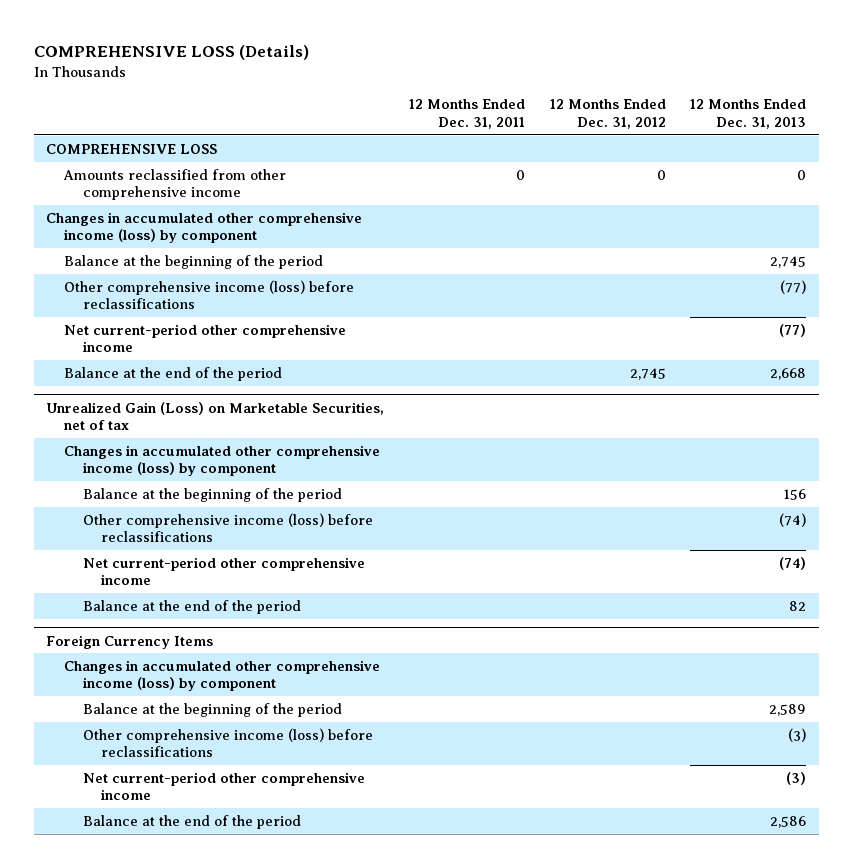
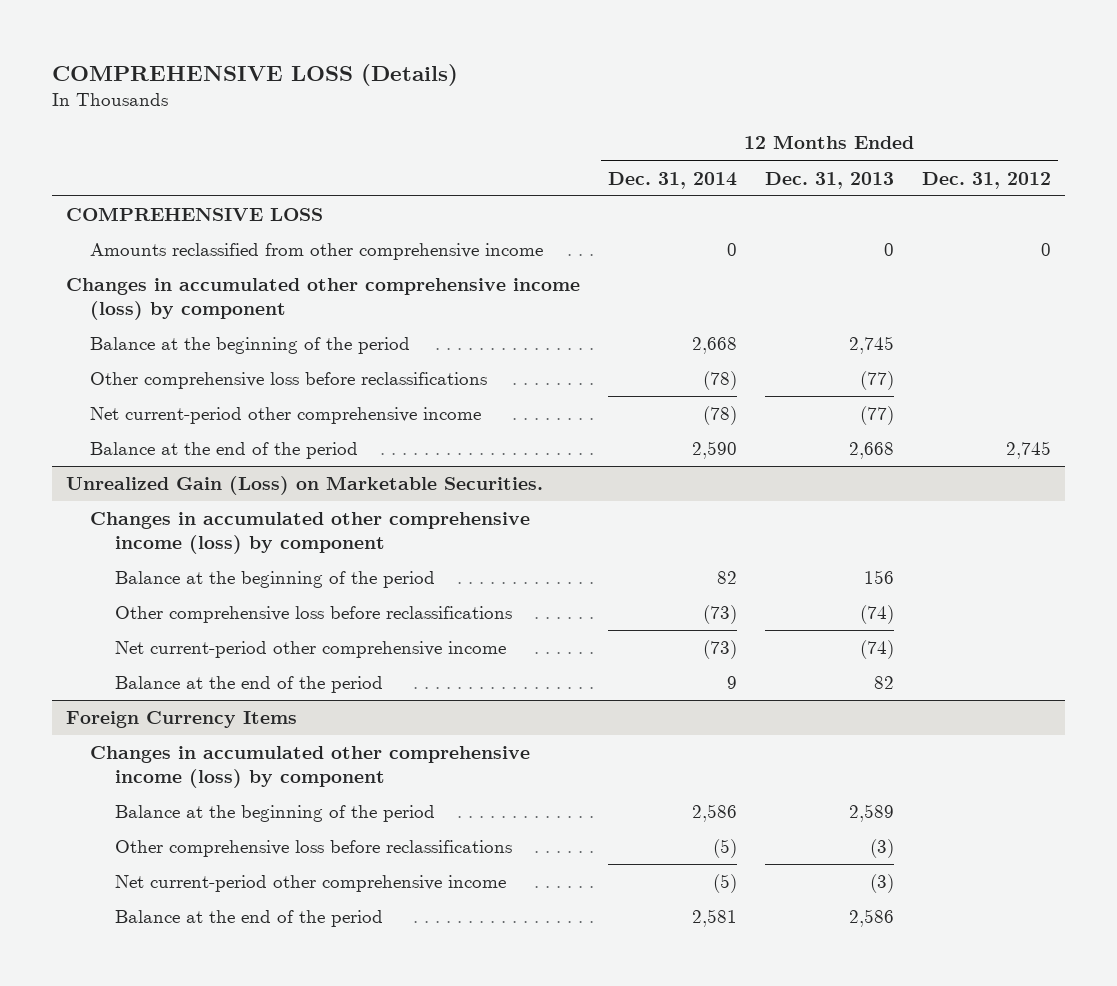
- | 12 Months Ended Dec. 31, 2011 | 12 Months Ended Dec. 31, 2012 | 12 Months Ended Dec. 31, 2013
+ | 12 Months Ended Dec. 31, 2014 | 12 Months Ended Dec. 31, 2013 | 12 Months Ended Dec. 31, 2012
- Other comprehensive income (loss) before reclassifications | | | (77)
+ Other comprehensive loss before reclassifications | (78) | (77) |
- Unrealized Gain (Loss) on Marketable Securities, net of tax
+ Unrealized Gain (Loss) on Marketable Securities.
- Other comprehensive income (loss) before reclassifications | | | (74)
+ Other comprehensive loss before reclassifications | (73) | (74) |
@ Foreign Currency Items
- Other comprehensive income (loss) before reclassifications | | | (3)
+ Other comprehensive loss before reclassifications | (5) | (3) |

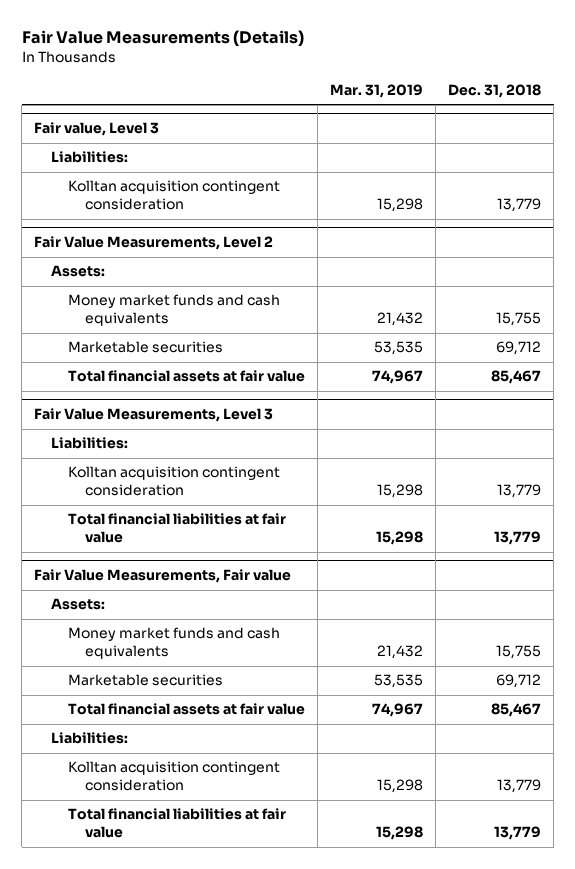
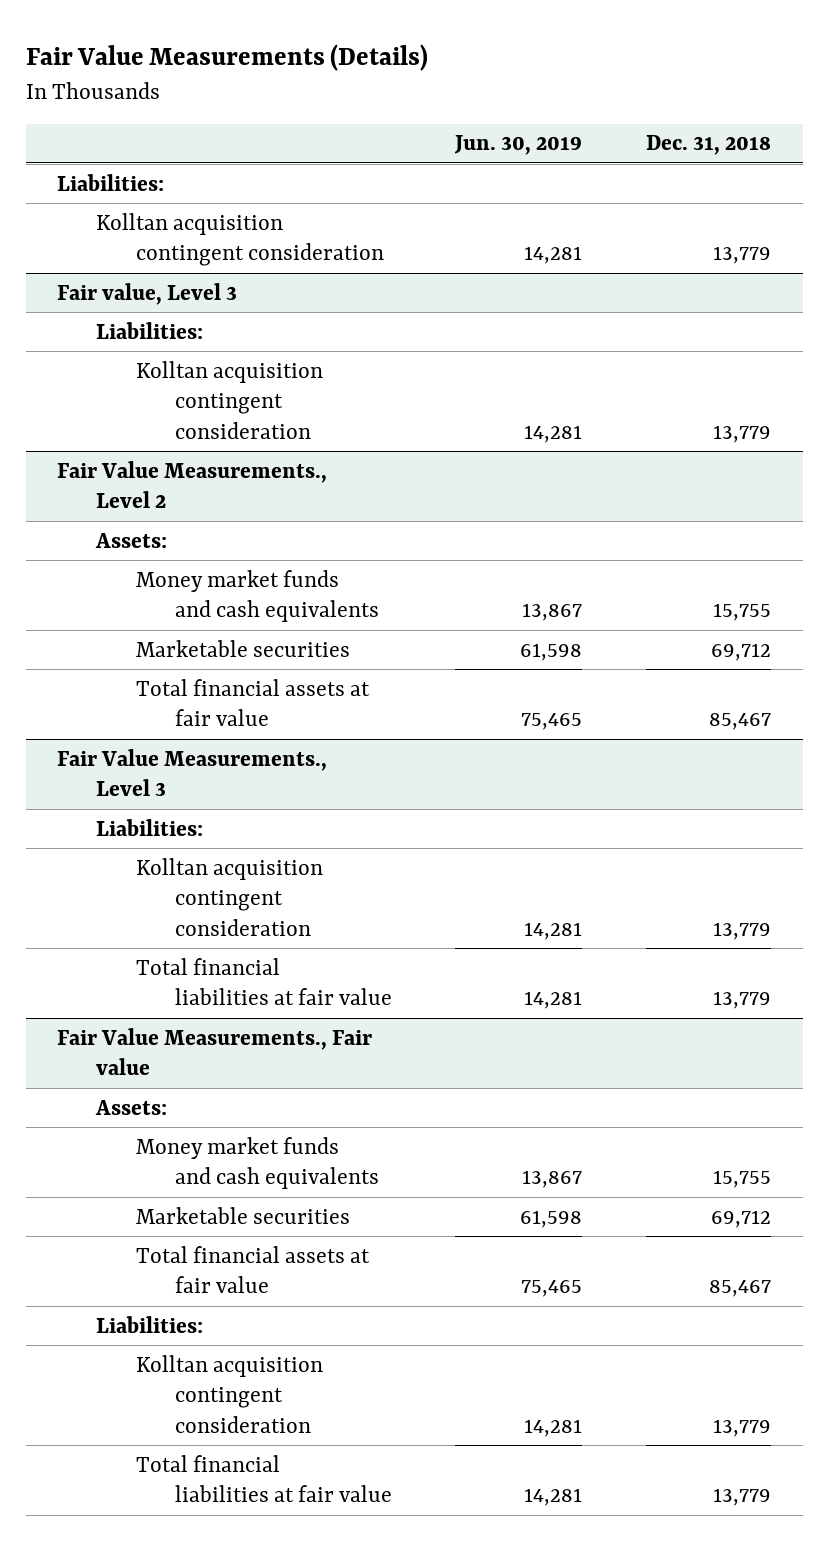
- | Mar. 31, 2019 | Dec. 31, 2018
+ | Jun. 30, 2019 | Dec. 31, 2018
+ Liabilities:
+ Kolltan acquisition contingent consideration | 14,281 | 13,779
- Fair Value Measurements, Level 2
+ Fair Value Measurements., Level 2
- Fair Value Measurements, Level 3
+ Fair Value Measurements., Level 3
- Fair Value Measurements, Fair value
+ Fair Value Measurements., Fair value

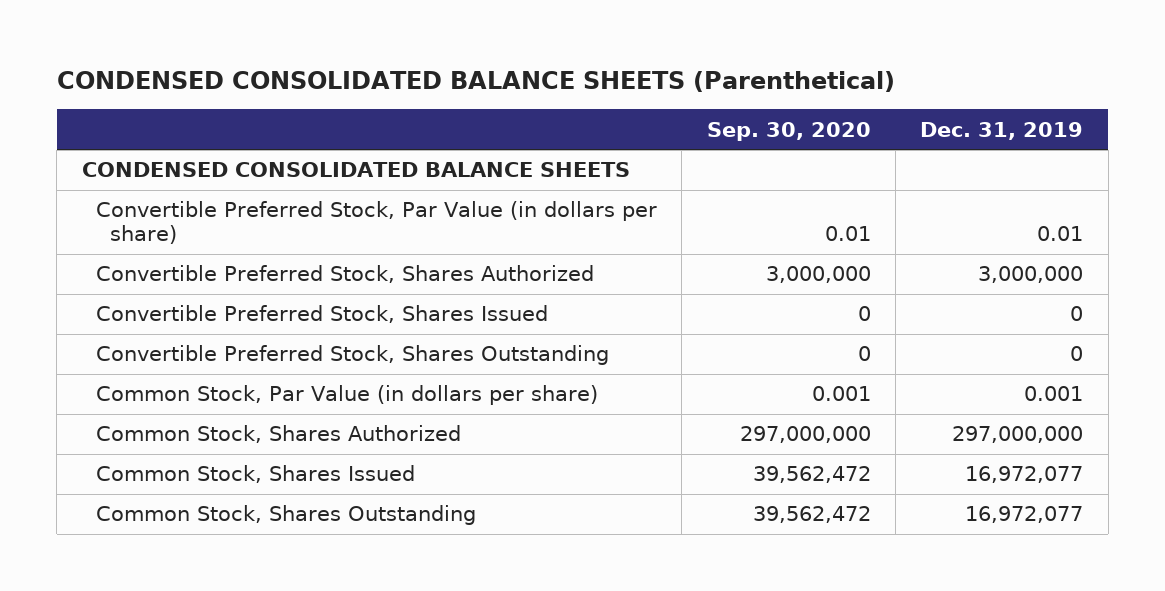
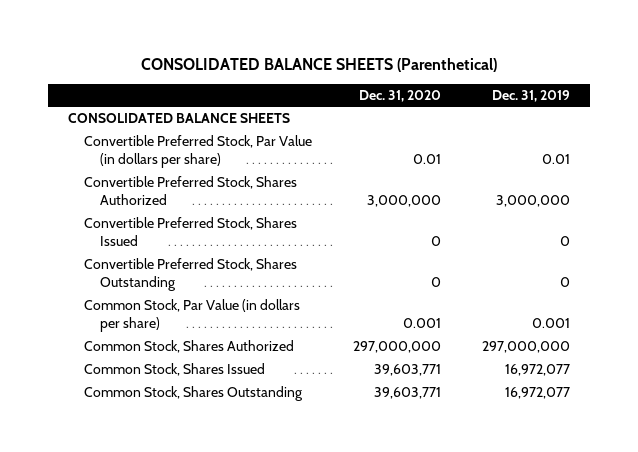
- CONDENSED CONSOLIDATED BALANCE SHEETS (Parenthetical)
+ CONSOLIDATED BALANCE SHEETS (Parenthetical)
- | Sep. 30, 2020 | Dec. 31, 2019
+ | Dec. 31, 2020 | Dec. 31, 2019
- CONDENSED CONSOLIDATED BALANCE SHEETS
+ CONSOLIDATED BALANCE SHEETS

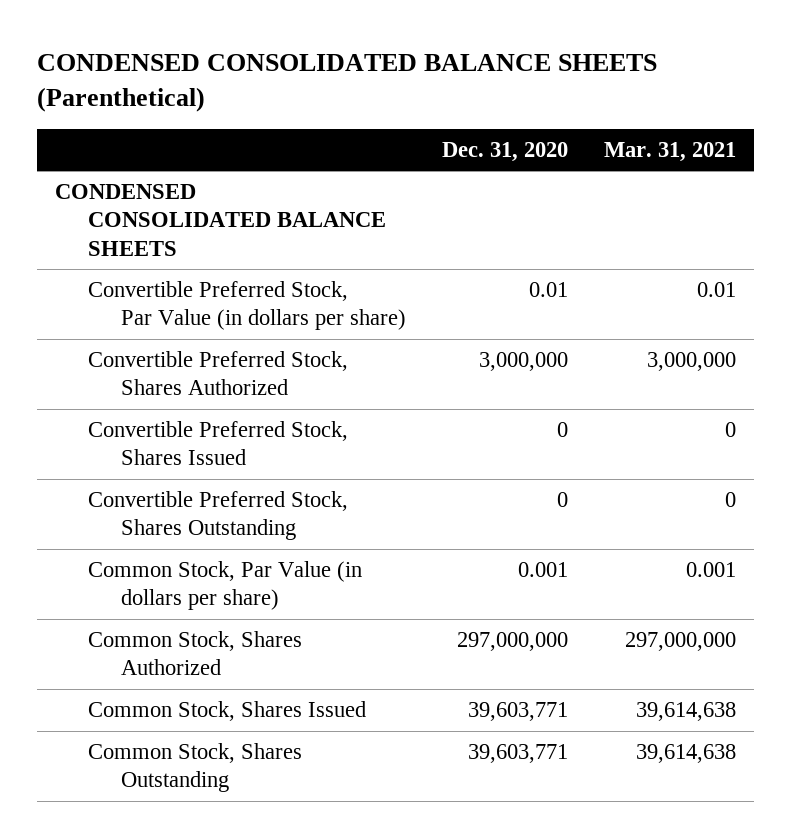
- CONSOLIDATED BALANCE SHEETS (Parenthetical)
+ CONDENSED CONSOLIDATED BALANCE SHEETS (Parenthetical)
- | Dec. 31, 2020 | Dec. 31, 2019
+ | Dec. 31, 2020 | Mar. 31, 2021
- CONSOLIDATED BALANCE SHEETS
+ CONDENSED CONSOLIDATED BALANCE SHEETS

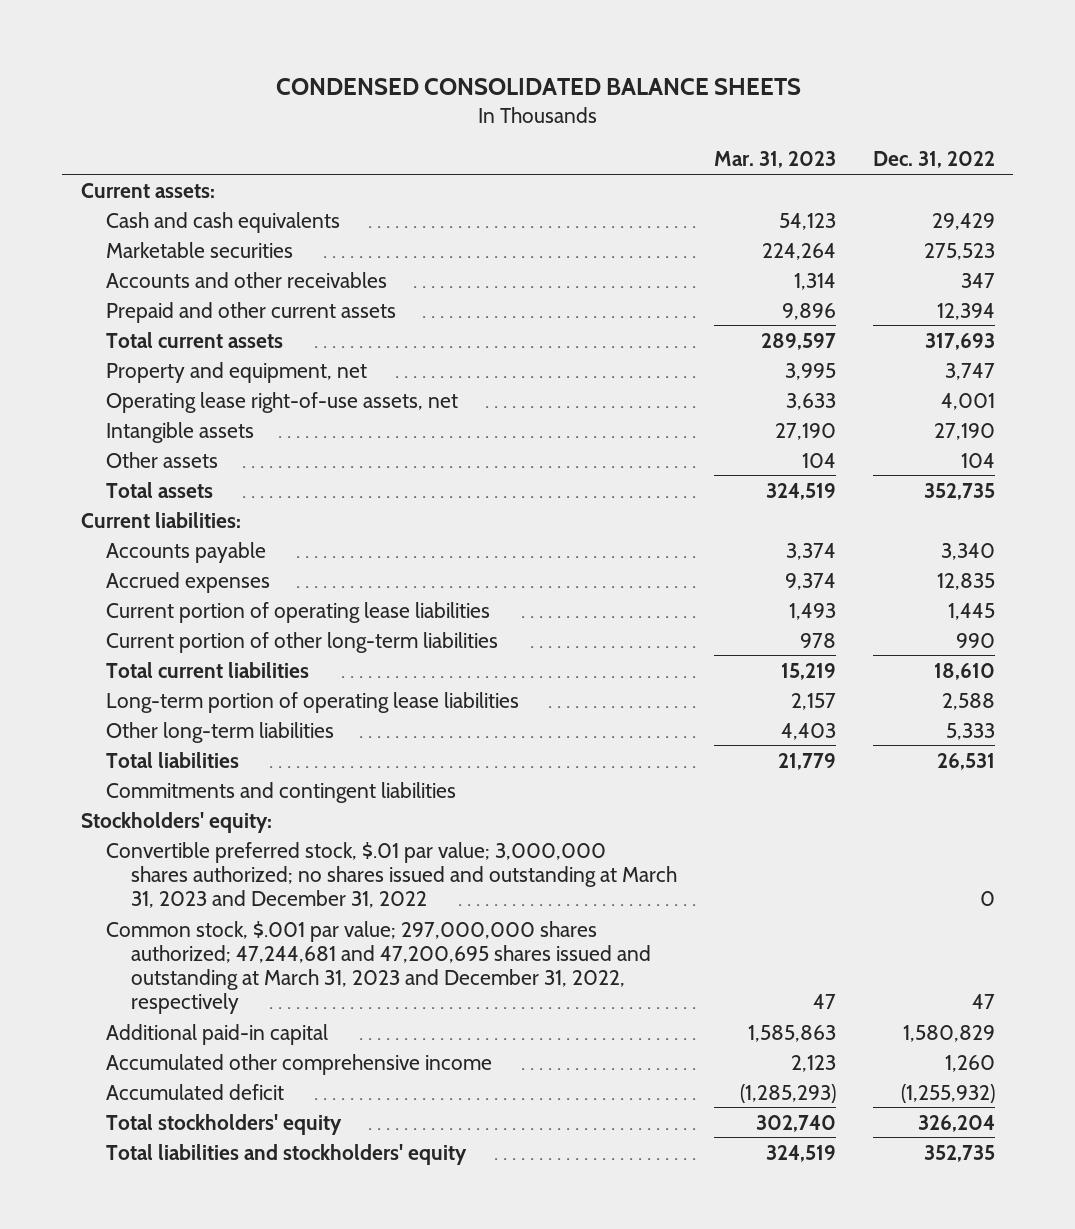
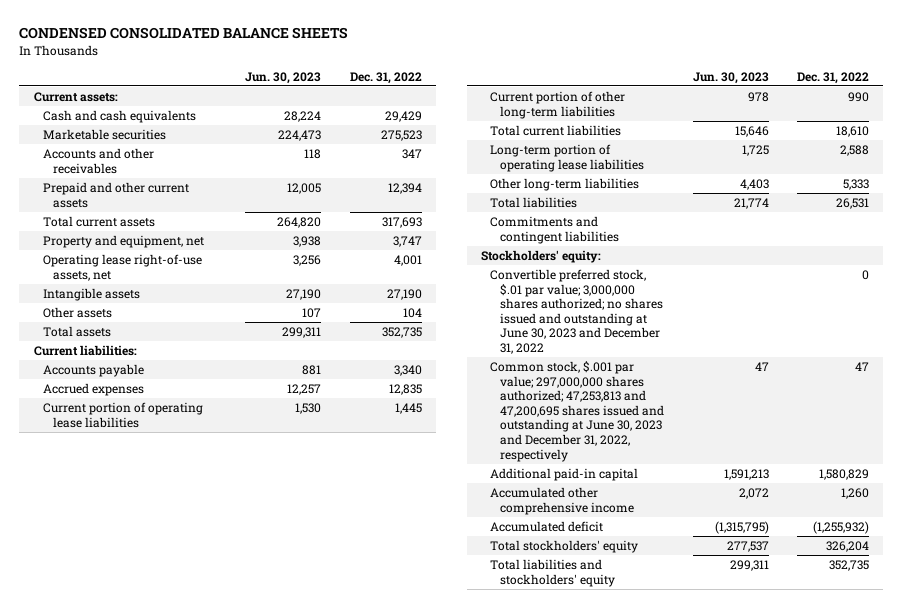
- | Mar. 31, 2023 | Dec. 31, 2022
+ | Jun. 30, 2023 | Dec. 31, 2022
- Convertible preferred stock, $.01 par value; 3,000,000 shares authorized; no shares issued and outstanding at March 31, 2023 and December 31, 2022 | | 0
- Common stock, $.001 par value; 297,000,000 shares authorized; 47,244,681 and 47,200,695 shares issued and outstanding at March 31, 2023 and December 31, 2022, respectively | 47 | 47
+ Convertible preferred stock, $.01 par value; 3,000,000 shares authorized; no shares issued and outstanding at June 30, 2023 and December 31, 2022 | | 0
+ Common stock, $.001 par value; 297,000,000 shares authorized; 47,253,813 and 47,200,695 shares issued and outstanding at June 30, 2023 and December 31, 2022, respectively | 47 | 47

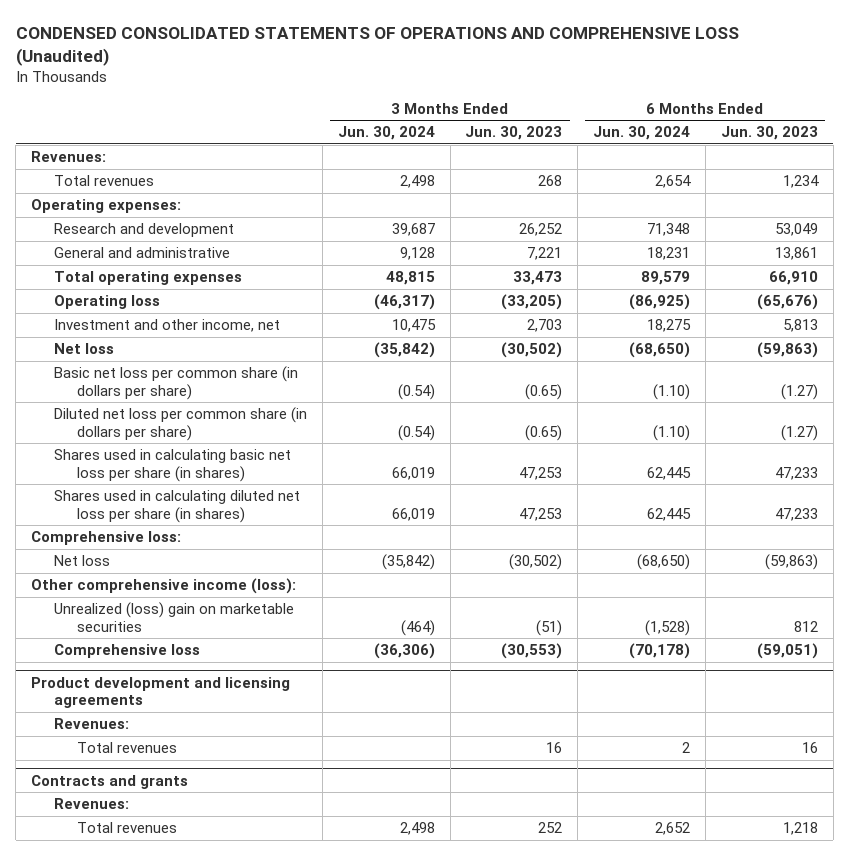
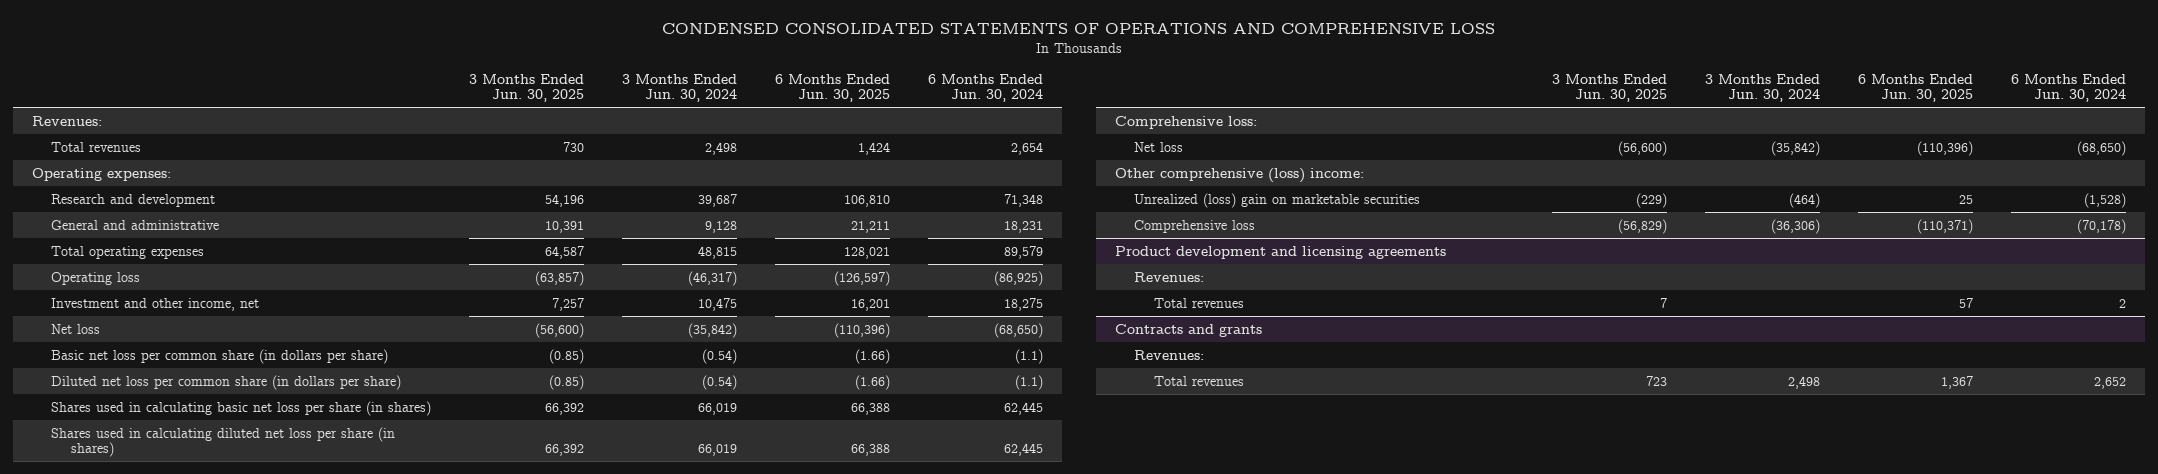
- CONDENSED CONSOLIDATED STATEMENTS OF OPERATIONS AND COMPREHENSIVE LOSS (Unaudited)
+ CONDENSED CONSOLIDATED STATEMENTS OF OPERATIONS AND COMPREHENSIVE LOSS
- | 3 Months Ended Jun. 30, 2024 | 3 Months Ended Jun. 30, 2023 | 6 Months Ended Jun. 30, 2024 | 6 Months Ended Jun. 30, 2023
+ | 3 Months Ended Jun. 30, 2025 | 3 Months Ended Jun. 30, 2024 | 6 Months Ended Jun. 30, 2025 | 6 Months Ended Jun. 30, 2024
- Basic net loss per common share (in dollars per share) | (0.54) | (0.65) | (1.10) | (1.27)
- Diluted net loss per common share (in dollars per share) | (0.54) | (0.65) | (1.10) | (1.27)
+ Basic net loss per common share (in dollars per share) | (0.85) | (0.54) | (1.66) | (1.1)
+ Diluted net loss per common share (in dollars per share) | (0.85) | (0.54) | (1.66) | (1.1)
- Other comprehensive income (loss):
+ Other comprehensive (loss) income:

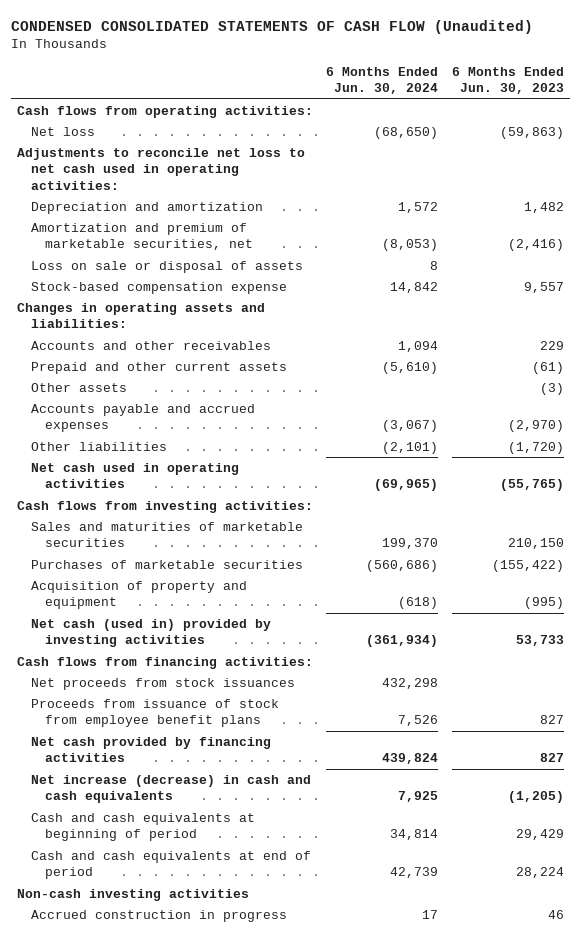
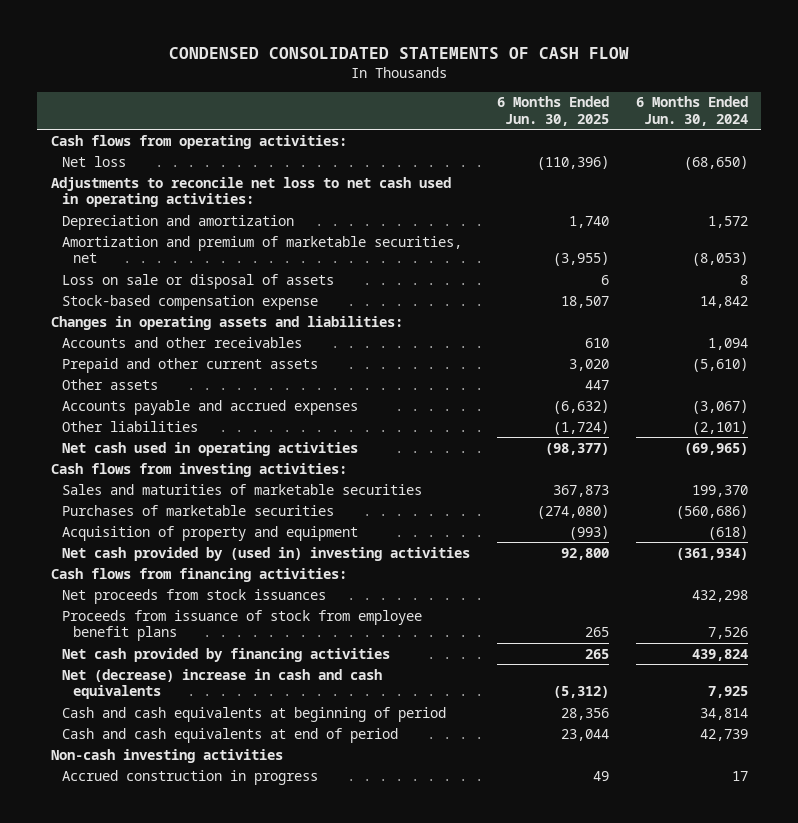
- CONDENSED CONSOLIDATED STATEMENTS OF CASH FLOW (Unaudited)
+ CONDENSED CONSOLIDATED STATEMENTS OF CASH FLOW
- | 6 Months Ended Jun. 30, 2024 | 6 Months Ended Jun. 30, 2023
+ | 6 Months Ended Jun. 30, 2025 | 6 Months Ended Jun. 30, 2024
- Net cash (used in) provided by investing activities | (361,934) | 53,733
+ Net cash provided by (used in) investing activities | 92,800 | (361,934)
- Net increase (decrease) in cash and cash equivalents | 7,925 | (1,205)
+ Net (decrease) increase in cash and cash equivalents | (5,312) | 7,925

